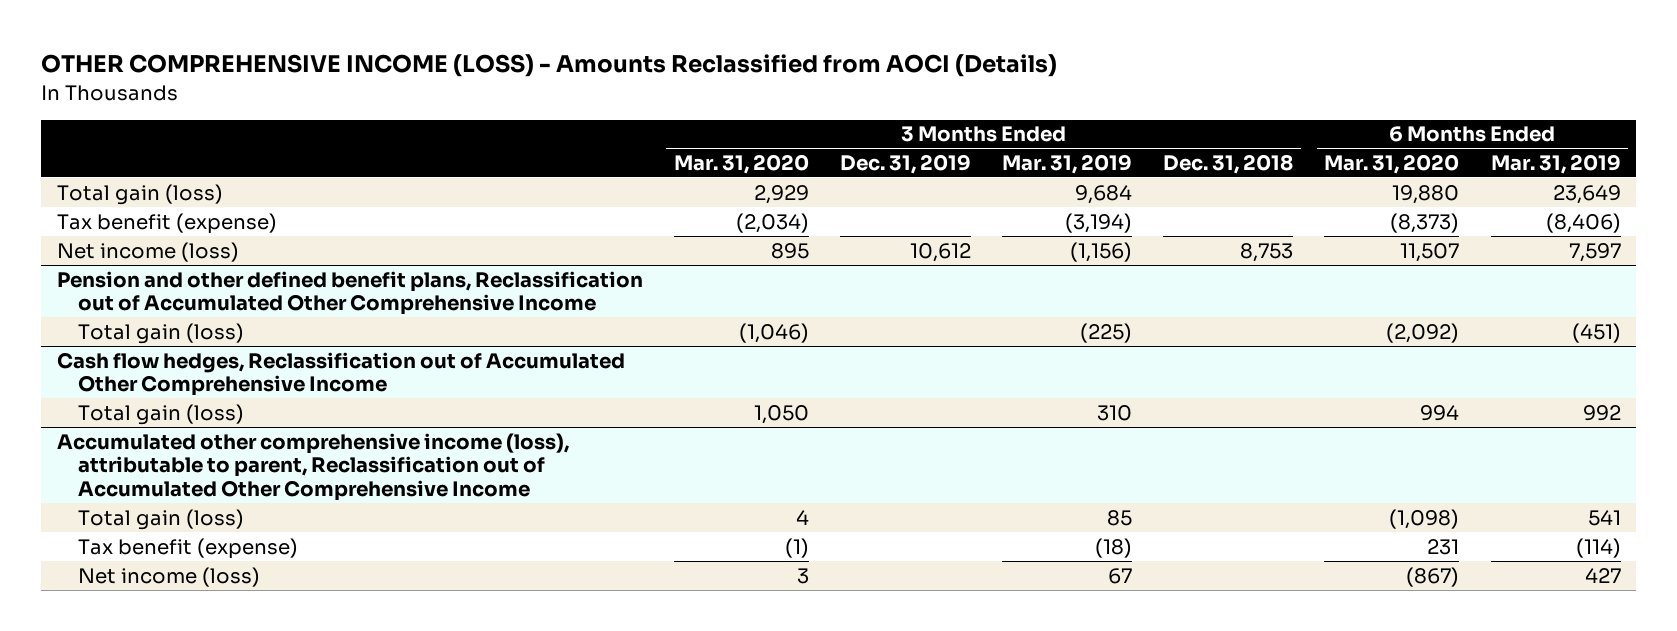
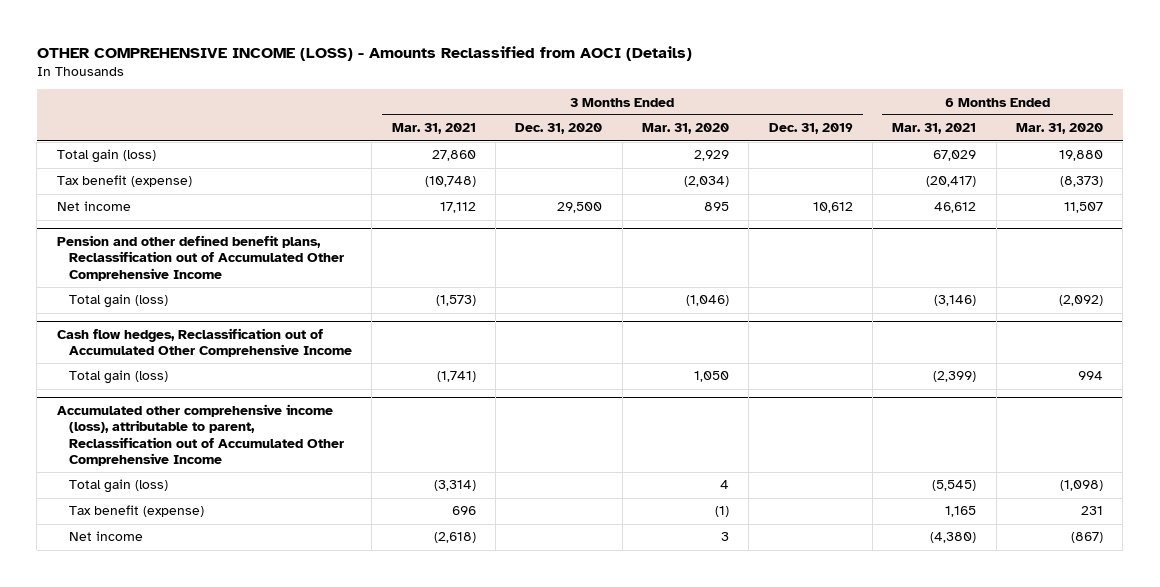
- | 3 Months Ended Mar. 31, 2020 | 3 Months Ended Dec. 31, 2019 | 3 Months Ended Mar. 31, 2019 | 3 Months Ended Dec. 31, 2018 | 6 Months Ended Mar. 31, 2020 | 6 Months Ended Mar. 31, 2019
+ | 3 Months Ended Mar. 31, 2021 | 3 Months Ended Dec. 31, 2020 | 3 Months Ended Mar. 31, 2020 | 3 Months Ended Dec. 31, 2019 | 6 Months Ended Mar. 31, 2021 | 6 Months Ended Mar. 31, 2020
- Net income (loss) | 895 | 10,612 | (1,156) | 8,753 | 11,507 | 7,597
+ Net income | 17,112 | 29,500 | 895 | 10,612 | 46,612 | 11,507
@ Accumulated other comprehensive income (loss), attributable to parent, Reclassification out of Accumulated Other Comprehensive Income
- Net income (loss) | 3 | | 67 | | (867) | 427
+ Net income | (2,618) | | 3 | | (4,380) | (867)

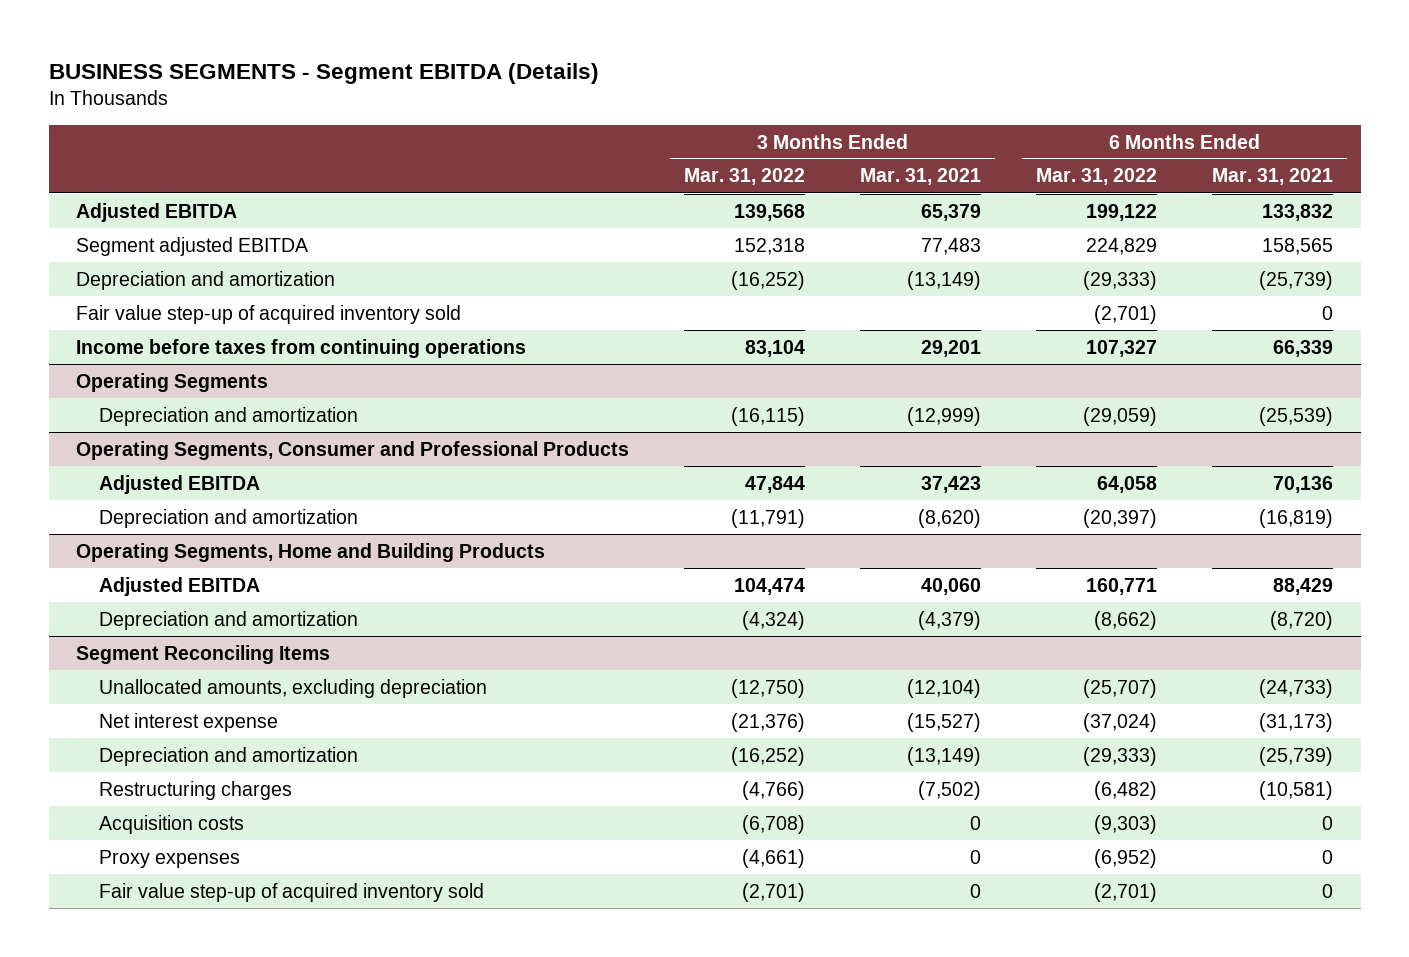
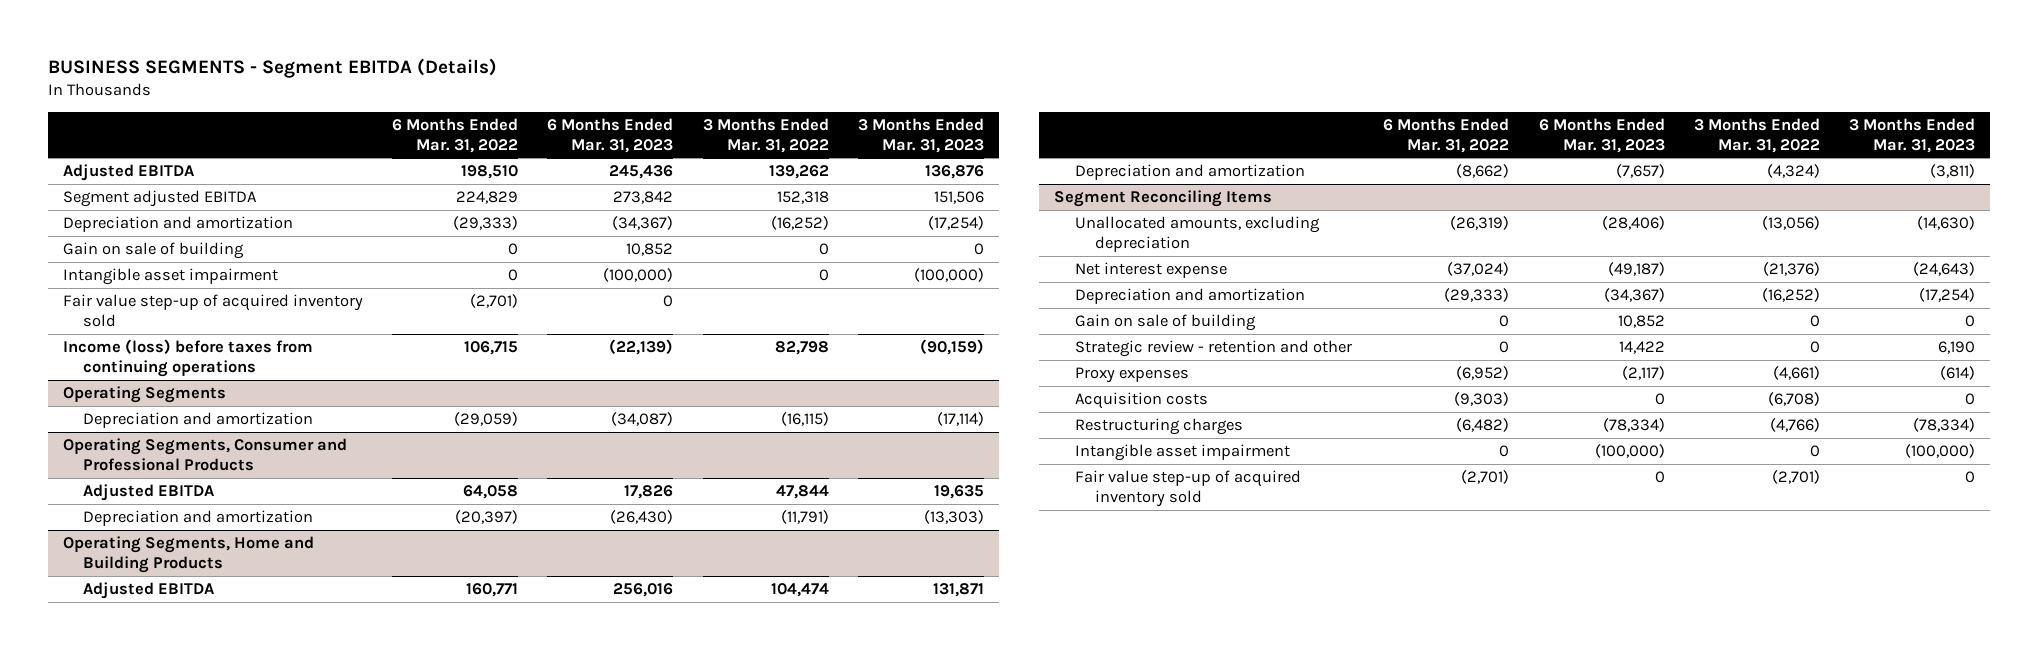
- | 3 Months Ended Mar. 31, 2022 | 3 Months Ended Mar. 31, 2021 | 6 Months Ended Mar. 31, 2022 | 6 Months Ended Mar. 31, 2021
+ | 6 Months Ended Mar. 31, 2022 | 6 Months Ended Mar. 31, 2023 | 3 Months Ended Mar. 31, 2022 | 3 Months Ended Mar. 31, 2023
- Adjusted EBITDA | 139,568 | 65,379 | 199,122 | 133,832
+ Adjusted EBITDA | 198,510 | 245,436 | 139,262 | 136,876
+ Gain on sale of building | 0 | 10,852 | 0 | 0
+ Intangible asset impairment | 0 | (100,000) | 0 | (100,000)
- Income before taxes from continuing operations | 83,104 | 29,201 | 107,327 | 66,339
+ Income (loss) before taxes from continuing operations | 106,715 | (22,139) | 82,798 | (90,159)
@ Segment Reconciling Items
- Unallocated amounts, excluding depreciation | (12,750) | (12,104) | (25,707) | (24,733)
+ Unallocated amounts, excluding depreciation | (26,319) | (28,406) | (13,056) | (14,630)
+ Gain on sale of building | 0 | 10,852 | 0 | 0
+ Strategic review - retention and other | 0 | 14,422 | 0 | 6,190
moved down: Acquisition costs | (9,303) | 0 | (6,708) | 0
moved down: Restructuring charges | (6,482) | (78,334) | (4,766) | (78,334)
+ Intangible asset impairment | 0 | (100,000) | 0 | (100,000)

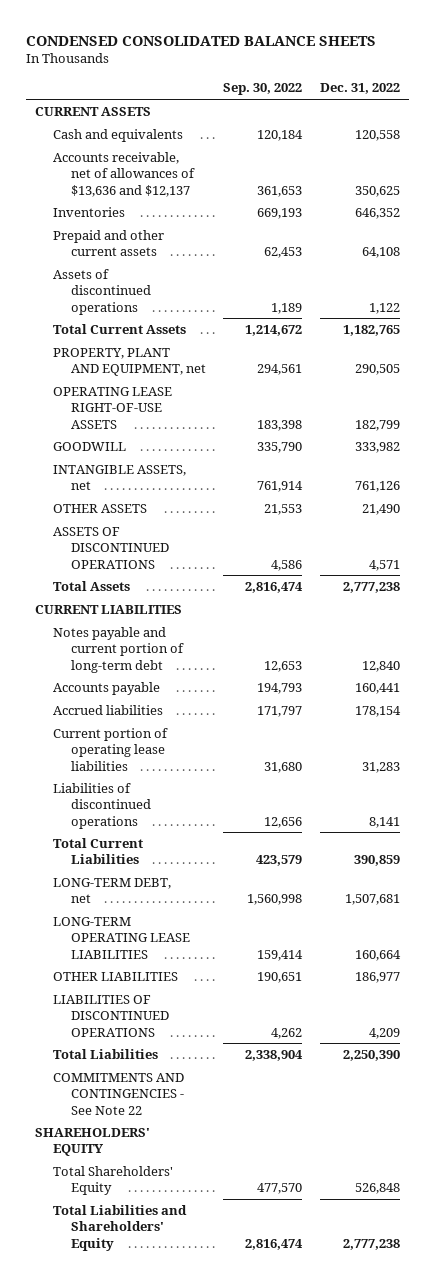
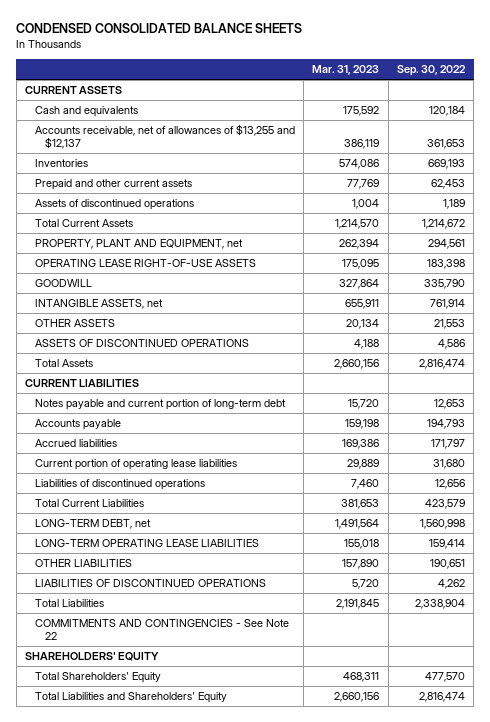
- | Sep. 30, 2022 | Dec. 31, 2022
+ | Mar. 31, 2023 | Sep. 30, 2022
- Accounts receivable, net of allowances of $13,636 and $12,137 | 361,653 | 350,625
+ Accounts receivable, net of allowances of $13,255 and $12,137 | 386,119 | 361,653

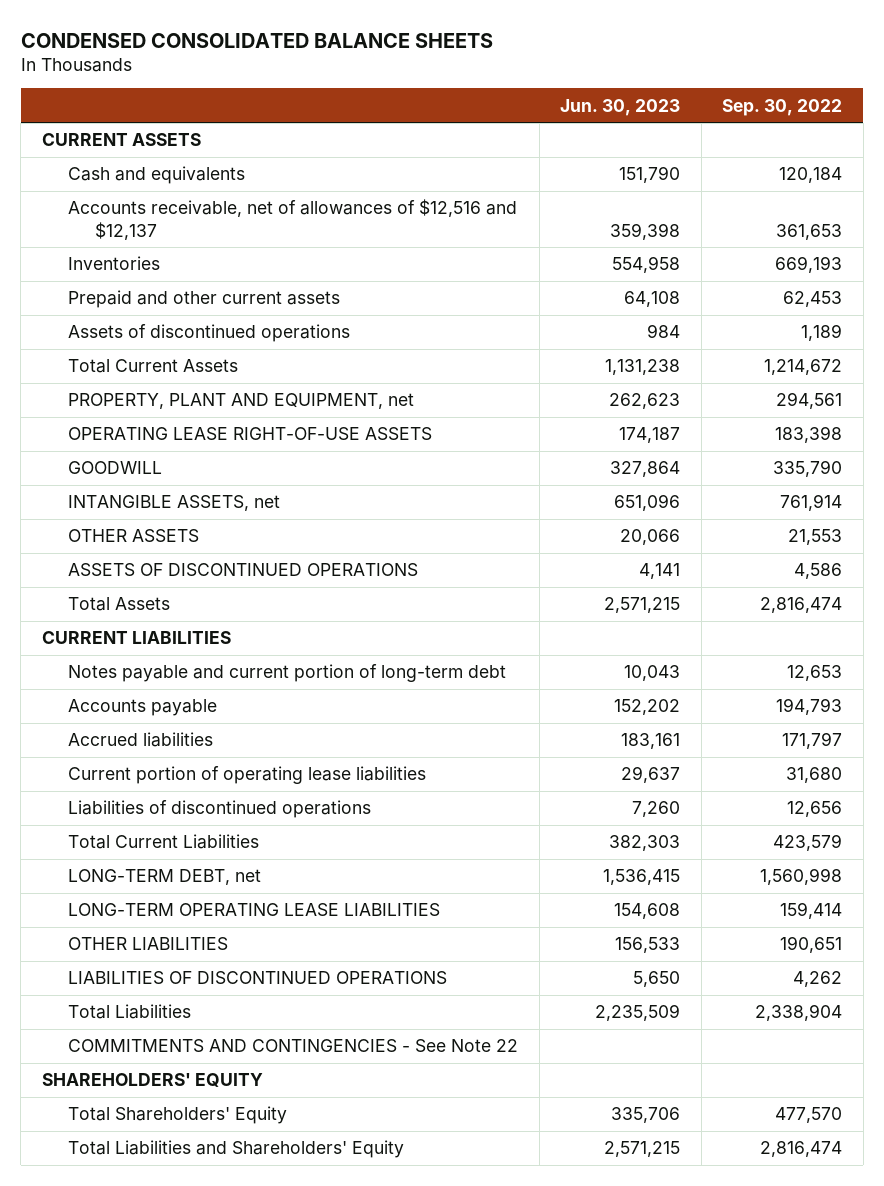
- | Mar. 31, 2023 | Sep. 30, 2022
+ | Jun. 30, 2023 | Sep. 30, 2022
- Accounts receivable, net of allowances of $13,255 and $12,137 | 386,119 | 361,653
+ Accounts receivable, net of allowances of $12,516 and $12,137 | 359,398 | 361,653

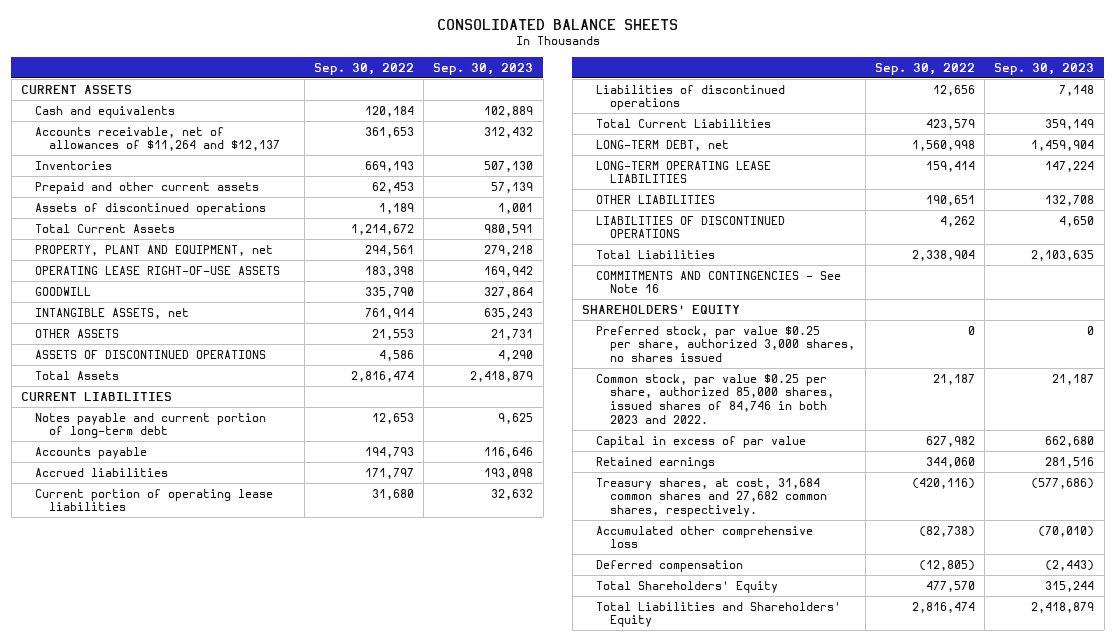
- CONDENSED CONSOLIDATED BALANCE SHEETS
+ CONSOLIDATED BALANCE SHEETS
- | Jun. 30, 2023 | Sep. 30, 2022
+ | Sep. 30, 2022 | Sep. 30, 2023
- Accounts receivable, net of allowances of $12,516 and $12,137 | 359,398 | 361,653
+ Accounts receivable, net of allowances of $11,264 and $12,137 | 361,653 | 312,432
- COMMITMENTS AND CONTINGENCIES - See Note 22
+ COMMITMENTS AND CONTINGENCIES - See Note 16
+ Preferred stock, par value $0.25 per share, authorized 3,000 shares, no shares issued | 0 | 0
+ Common stock, par value $0.25 per share, authorized 85,000 shares, issued shares of 84,746 in both 2023 and 2022. | 21,187 | 21,187
+ Capital in excess of par value | 627,982 | 662,680
+ Retained earnings | 344,060 | 281,516
+ Treasury shares, at cost, 31,684 common shares and 27,682 common shares, respectively. | (420,116) | (577,686)
+ Accumulated other comprehensive loss | (82,738) | (70,010)
+ Deferred compensation | (12,805) | (2,443)

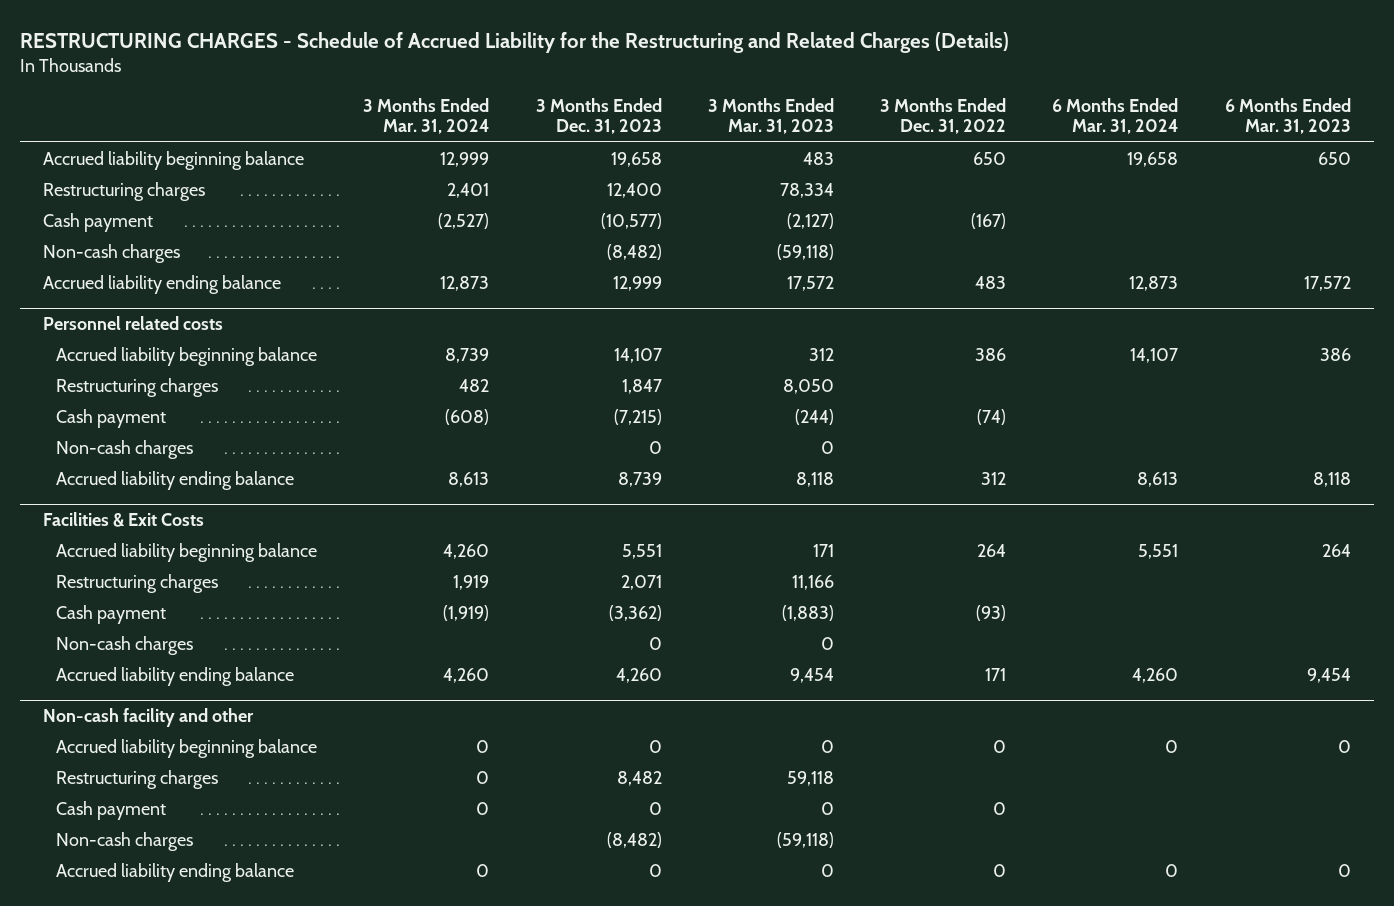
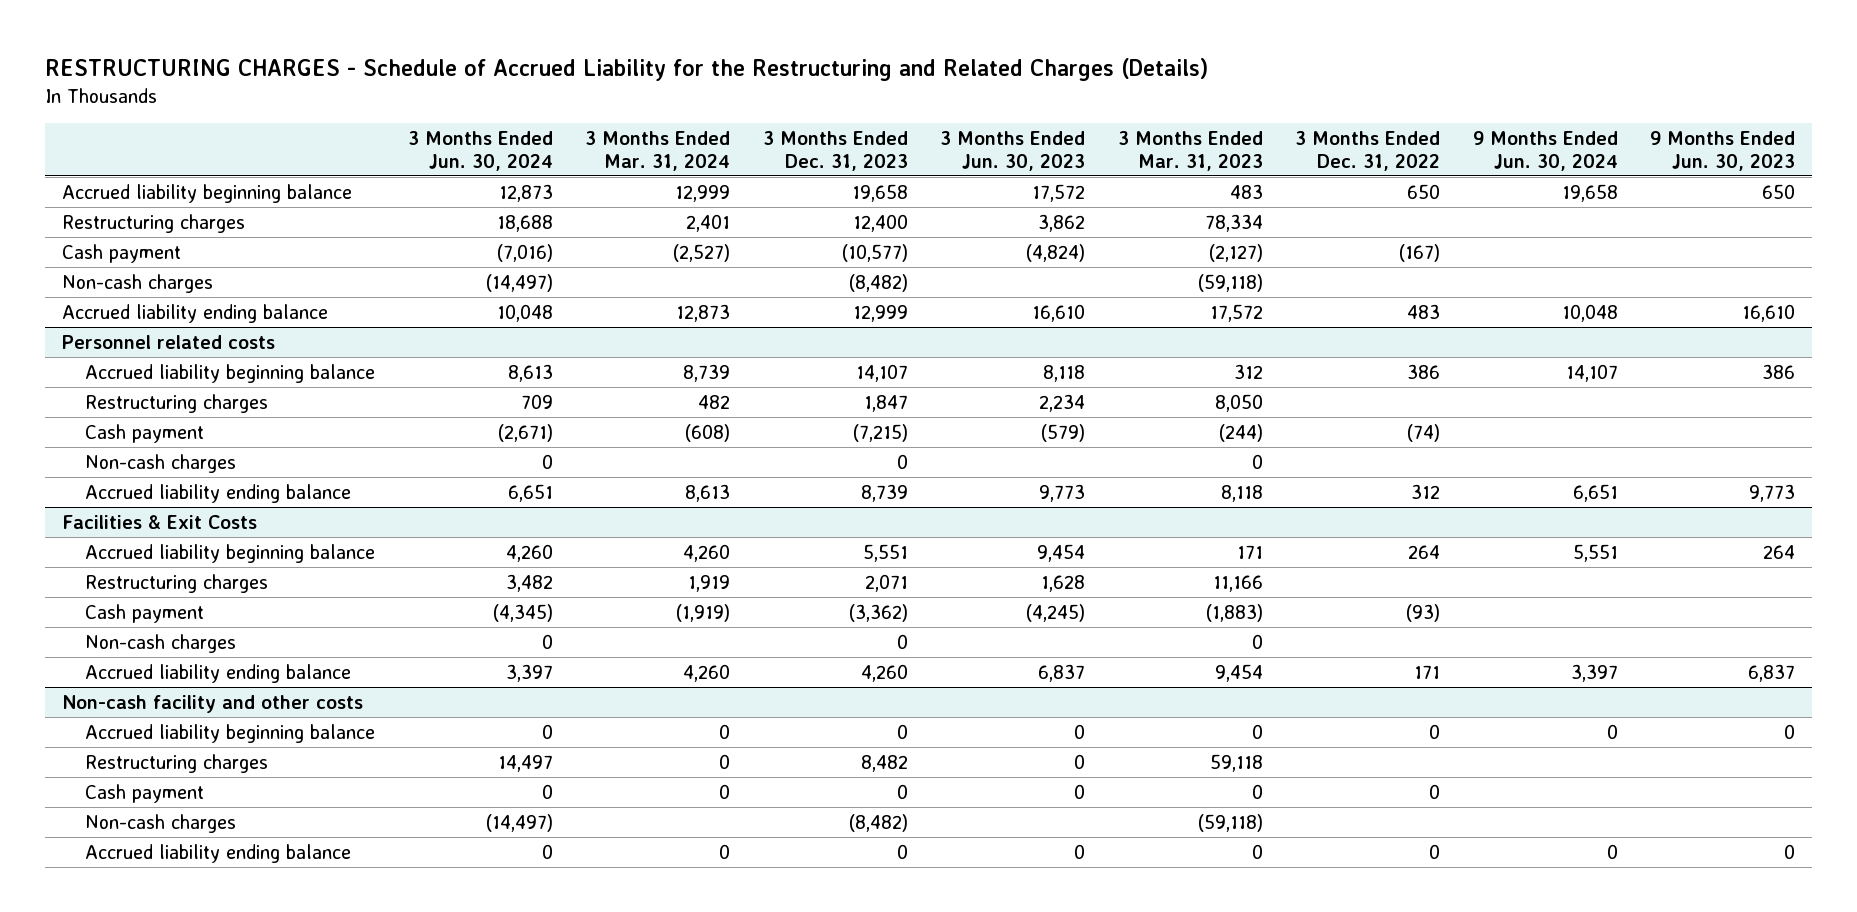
- | 3 Months Ended Mar. 31, 2024 | 3 Months Ended Dec. 31, 2023 | 3 Months Ended Mar. 31, 2023 | 3 Months Ended Dec. 31, 2022 | 6 Months Ended Mar. 31, 2024 | 6 Months Ended Mar. 31, 2023
+ | 3 Months Ended Jun. 30, 2024 | 3 Months Ended Mar. 31, 2024 | 3 Months Ended Dec. 31, 2023 | 3 Months Ended Jun. 30, 2023 | 3 Months Ended Mar. 31, 2023 | 3 Months Ended Dec. 31, 2022 | 9 Months Ended Jun. 30, 2024 | 9 Months Ended Jun. 30, 2023
- Non-cash facility and other
+ Non-cash facility and other costs

